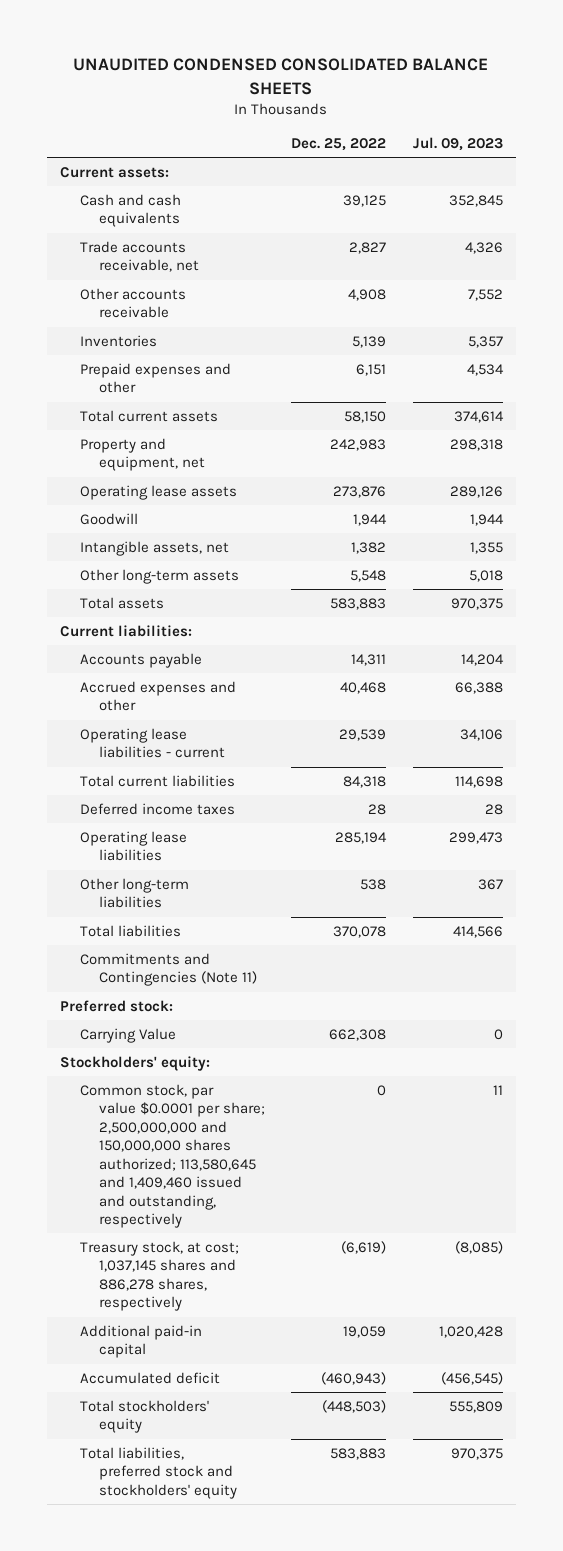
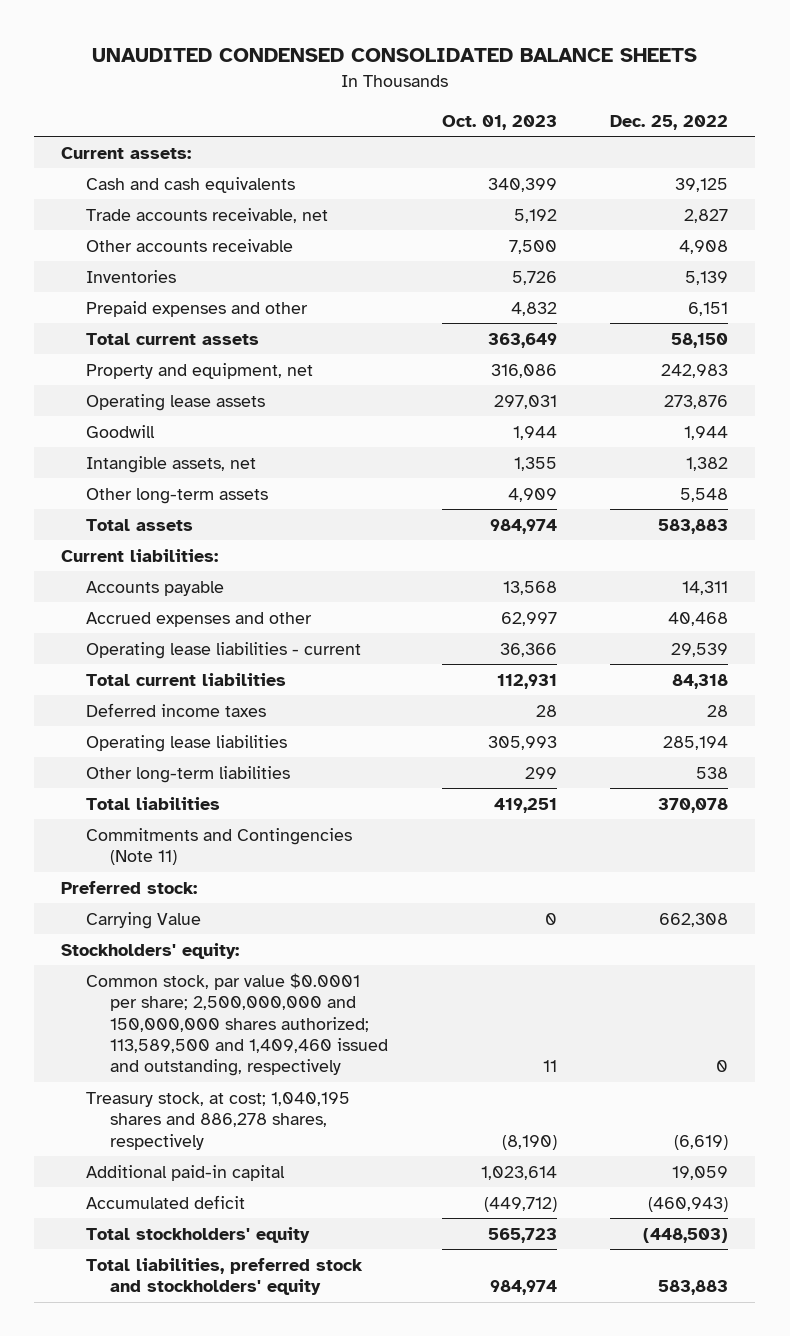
- | Dec. 25, 2022 | Jul. 09, 2023
+ | Oct. 01, 2023 | Dec. 25, 2022
- Common stock, par value $0.0001 per share; 2,500,000,000 and 150,000,000 shares authorized; 113,580,645 and 1,409,460 issued and outstanding, respectively | 0 | 11
- Treasury stock, at cost; 1,037,145 shares and 886,278 shares, respectively | (6,619) | (8,085)
+ Common stock, par value $0.0001 per share; 2,500,000,000 and 150,000,000 shares authorized; 113,589,500 and 1,409,460 issued and outstanding, respectively | 11 | 0
+ Treasury stock, at cost; 1,040,195 shares and 886,278 shares, respectively | (8,190) | (6,619)

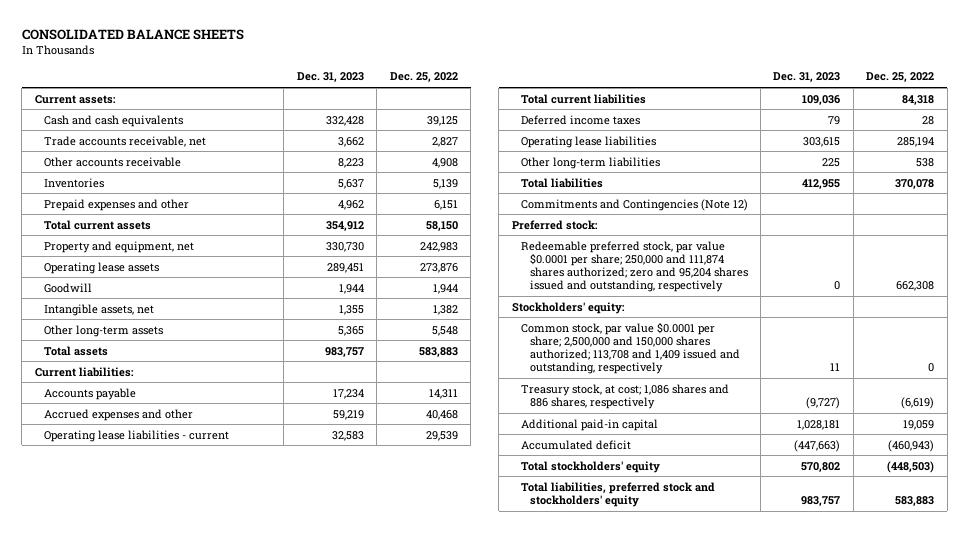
- UNAUDITED CONDENSED CONSOLIDATED BALANCE SHEETS
+ CONSOLIDATED BALANCE SHEETS
- | Oct. 01, 2023 | Dec. 25, 2022
+ | Dec. 31, 2023 | Dec. 25, 2022
- Commitments and Contingencies (Note 11)
+ Commitments and Contingencies (Note 12)
- Carrying Value | 0 | 662,308
+ Redeemable preferred stock, par value $0.0001 per share; 250,000 and 111,874 shares authorized; zero and 95,204 shares issued and outstanding, respectively | 0 | 662,308
- Common stock, par value $0.0001 per share; 2,500,000,000 and 150,000,000 shares authorized; 113,589,500 and 1,409,460 issued and outstanding, respectively | 11 | 0
- Treasury stock, at cost; 1,040,195 shares and 886,278 shares, respectively | (8,190) | (6,619)
+ Common stock, par value $0.0001 per share; 2,500,000 and 150,000 shares authorized; 113,708 and 1,409 issued and outstanding, respectively | 11 | 0
+ Treasury stock, at cost; 1,086 shares and 886 shares, respectively | (9,727) | (6,619)

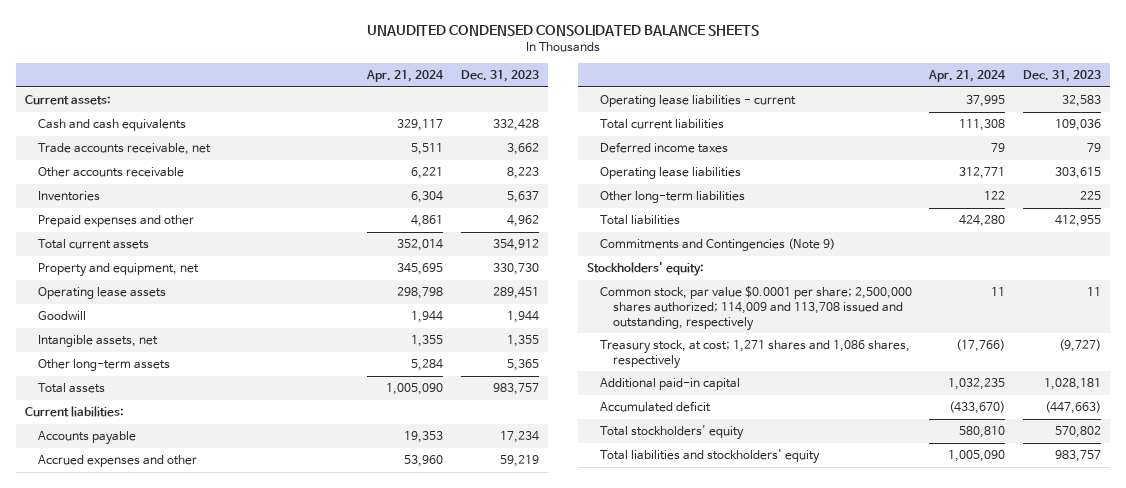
- CONSOLIDATED BALANCE SHEETS
+ UNAUDITED CONDENSED CONSOLIDATED BALANCE SHEETS
- | Dec. 31, 2023 | Dec. 25, 2022
+ | Apr. 21, 2024 | Dec. 31, 2023
- Commitments and Contingencies (Note 12)
- Preferred stock:
- Redeemable preferred stock, par value $0.0001 per share; 250,000 and 111,874 shares authorized; zero and 95,204 shares issued and outstanding, respectively | 0 | 662,308
+ Commitments and Contingencies (Note 9)
- Common stock, par value $0.0001 per share; 2,500,000 and 150,000 shares authorized; 113,708 and 1,409 issued and outstanding, respectively | 11 | 0
- Treasury stock, at cost; 1,086 shares and 886 shares, respectively | (9,727) | (6,619)
+ Common stock, par value $0.0001 per share; 2,500,000 shares authorized; 114,009 and 113,708 issued and outstanding, respectively | 11 | 11
+ Treasury stock, at cost; 1,271 shares and 1,086 shares, respectively | (17,766) | (9,727)
- Total liabilities, preferred stock and stockholders' equity | 983,757 | 583,883
+ Total liabilities and stockholders' equity | 1,005,090 | 983,757

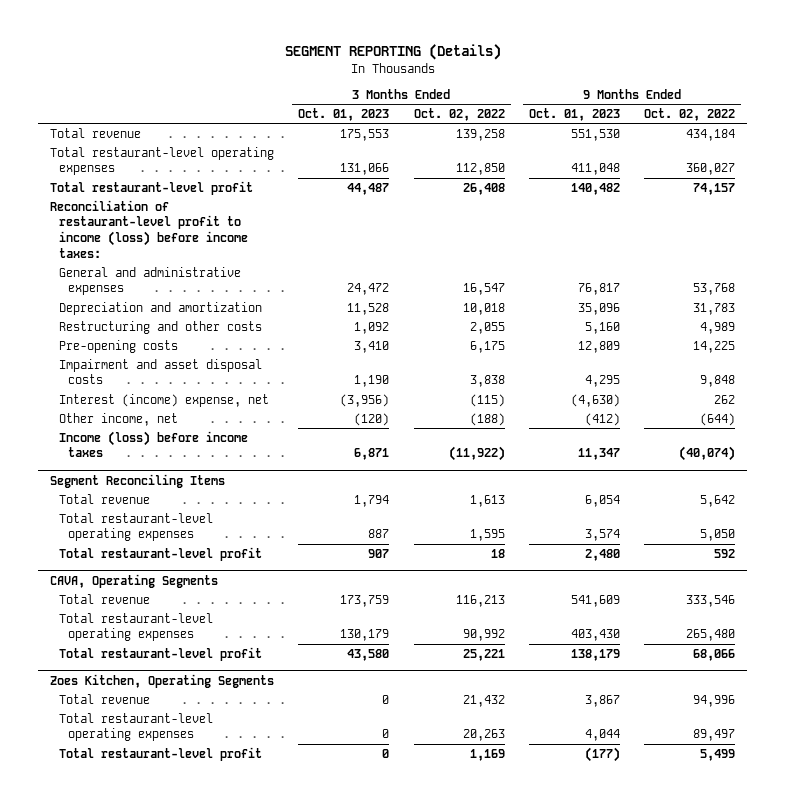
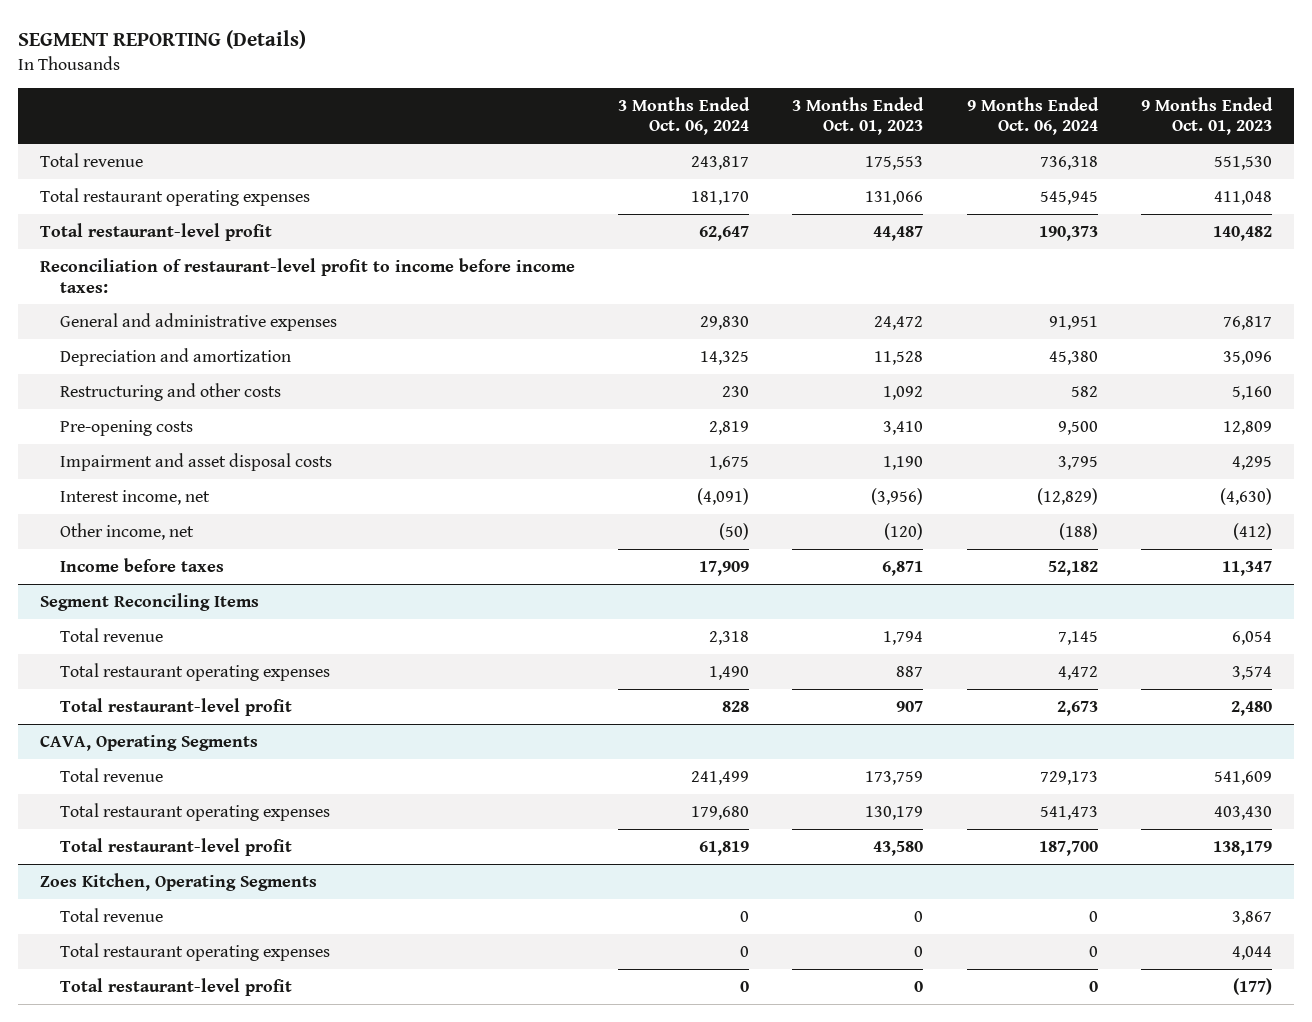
- | 3 Months Ended Oct. 01, 2023 | 3 Months Ended Oct. 02, 2022 | 9 Months Ended Oct. 01, 2023 | 9 Months Ended Oct. 02, 2022
+ | 3 Months Ended Oct. 06, 2024 | 3 Months Ended Oct. 01, 2023 | 9 Months Ended Oct. 06, 2024 | 9 Months Ended Oct. 01, 2023
- Total restaurant-level operating expenses | 131,066 | 112,850 | 411,048 | 360,027
+ Total restaurant operating expenses | 181,170 | 131,066 | 545,945 | 411,048
- Reconciliation of restaurant-level profit to income (loss) before income taxes:
+ Reconciliation of restaurant-level profit to income before income taxes:
- Interest (income) expense, net | (3,956) | (115) | (4,630) | 262
+ Interest income, net | (4,091) | (3,956) | (12,829) | (4,630)
- Income (loss) before income taxes | 6,871 | (11,922) | 11,347 | (40,074)
+ Income before taxes | 17,909 | 6,871 | 52,182 | 11,347
@ Segment Reconciling Items
- Total restaurant-level operating expenses | 887 | 1,595 | 3,574 | 5,050
+ Total restaurant operating expenses | 1,490 | 887 | 4,472 | 3,574
@ CAVA, Operating Segments
- Total restaurant-level operating expenses | 130,179 | 90,992 | 403,430 | 265,480
+ Total restaurant operating expenses | 179,680 | 130,179 | 541,473 | 403,430
@ Zoes Kitchen, Operating Segments
- Total restaurant-level operating expenses | 0 | 20,263 | 4,044 | 89,497
+ Total restaurant operating expenses | 0 | 0 | 0 | 4,044

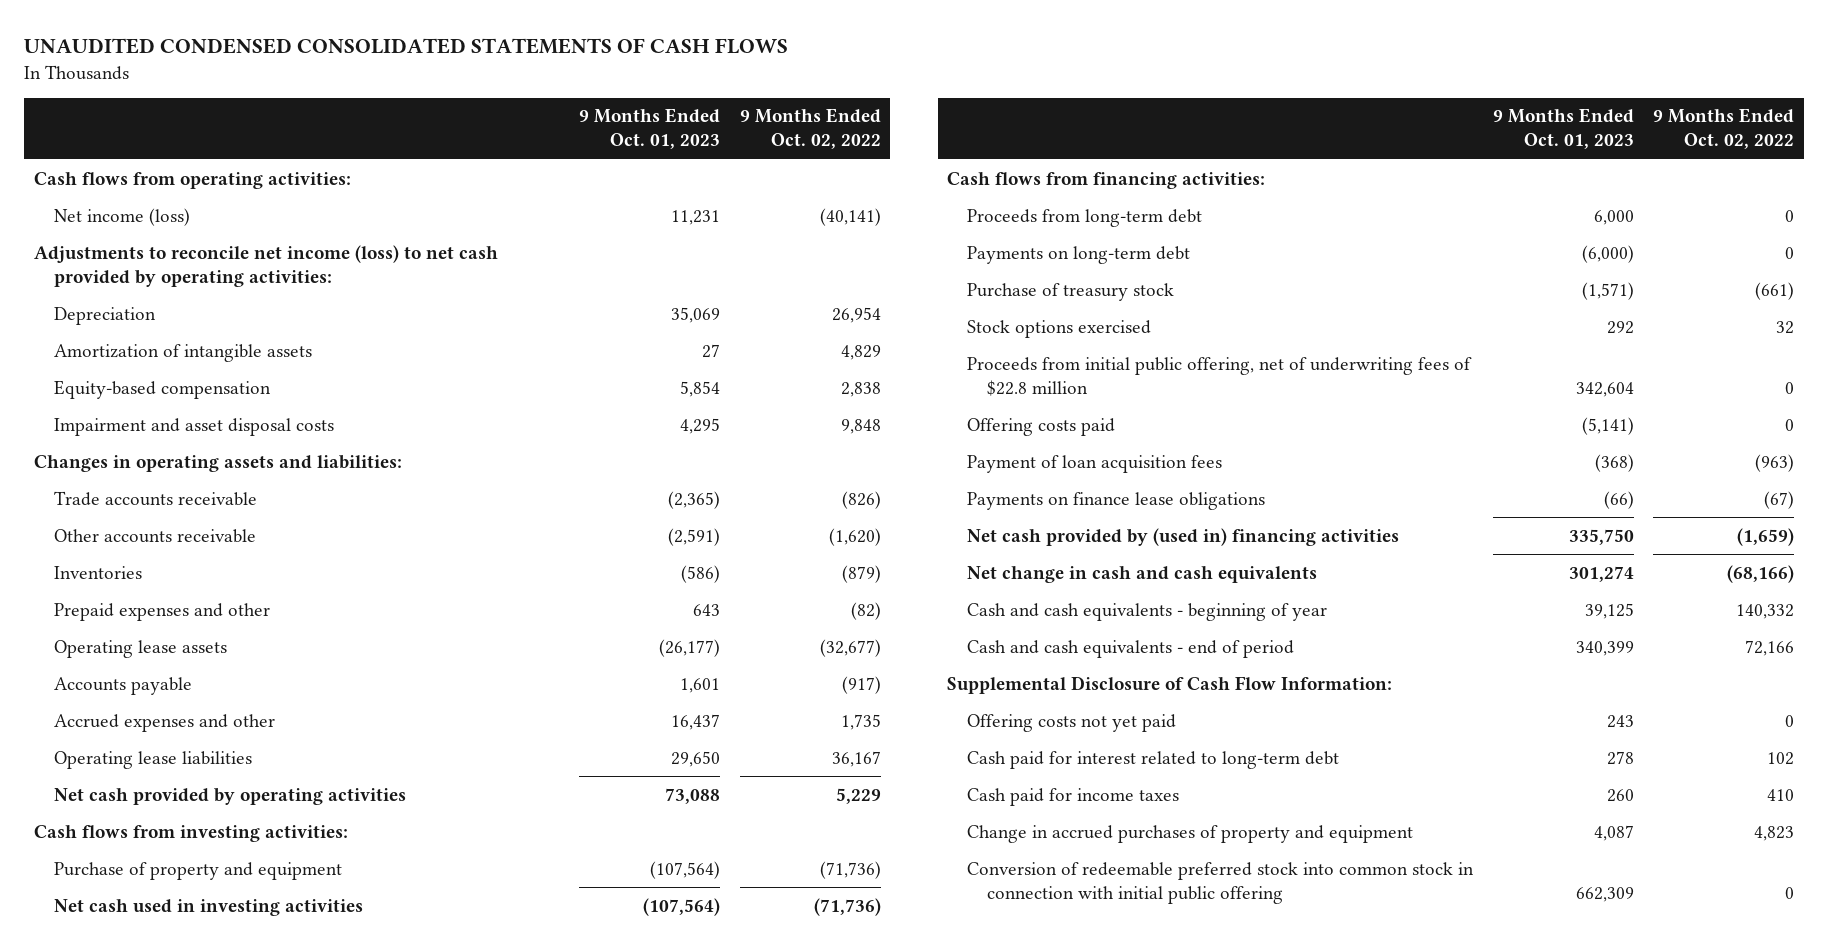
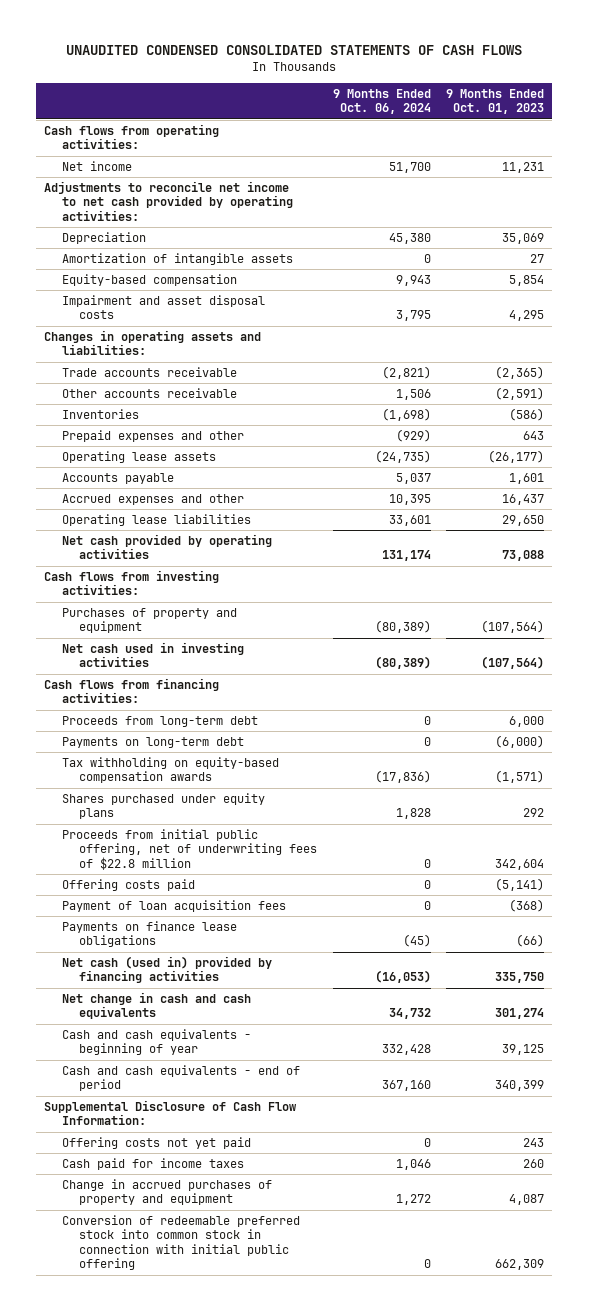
- | 9 Months Ended Oct. 01, 2023 | 9 Months Ended Oct. 02, 2022
+ | 9 Months Ended Oct. 06, 2024 | 9 Months Ended Oct. 01, 2023
- Net income (loss) | 11,231 | (40,141)
- Adjustments to reconcile net income (loss) to net cash provided by operating activities:
+ Net income | 51,700 | 11,231
+ Adjustments to reconcile net income to net cash provided by operating activities:
- Purchase of property and equipment | (107,564) | (71,736)
+ Purchases of property and equipment | (80,389) | (107,564)
- Purchase of treasury stock | (1,571) | (661)
- Stock options exercised | 292 | 32
+ Tax withholding on equity-based compensation awards | (17,836) | (1,571)
+ Shares purchased under equity plans | 1,828 | 292
- Net cash provided by (used in) financing activities | 335,750 | (1,659)
+ Net cash (used in) provided by financing activities | (16,053) | 335,750
- Cash paid for interest related to long-term debt | 278 | 102

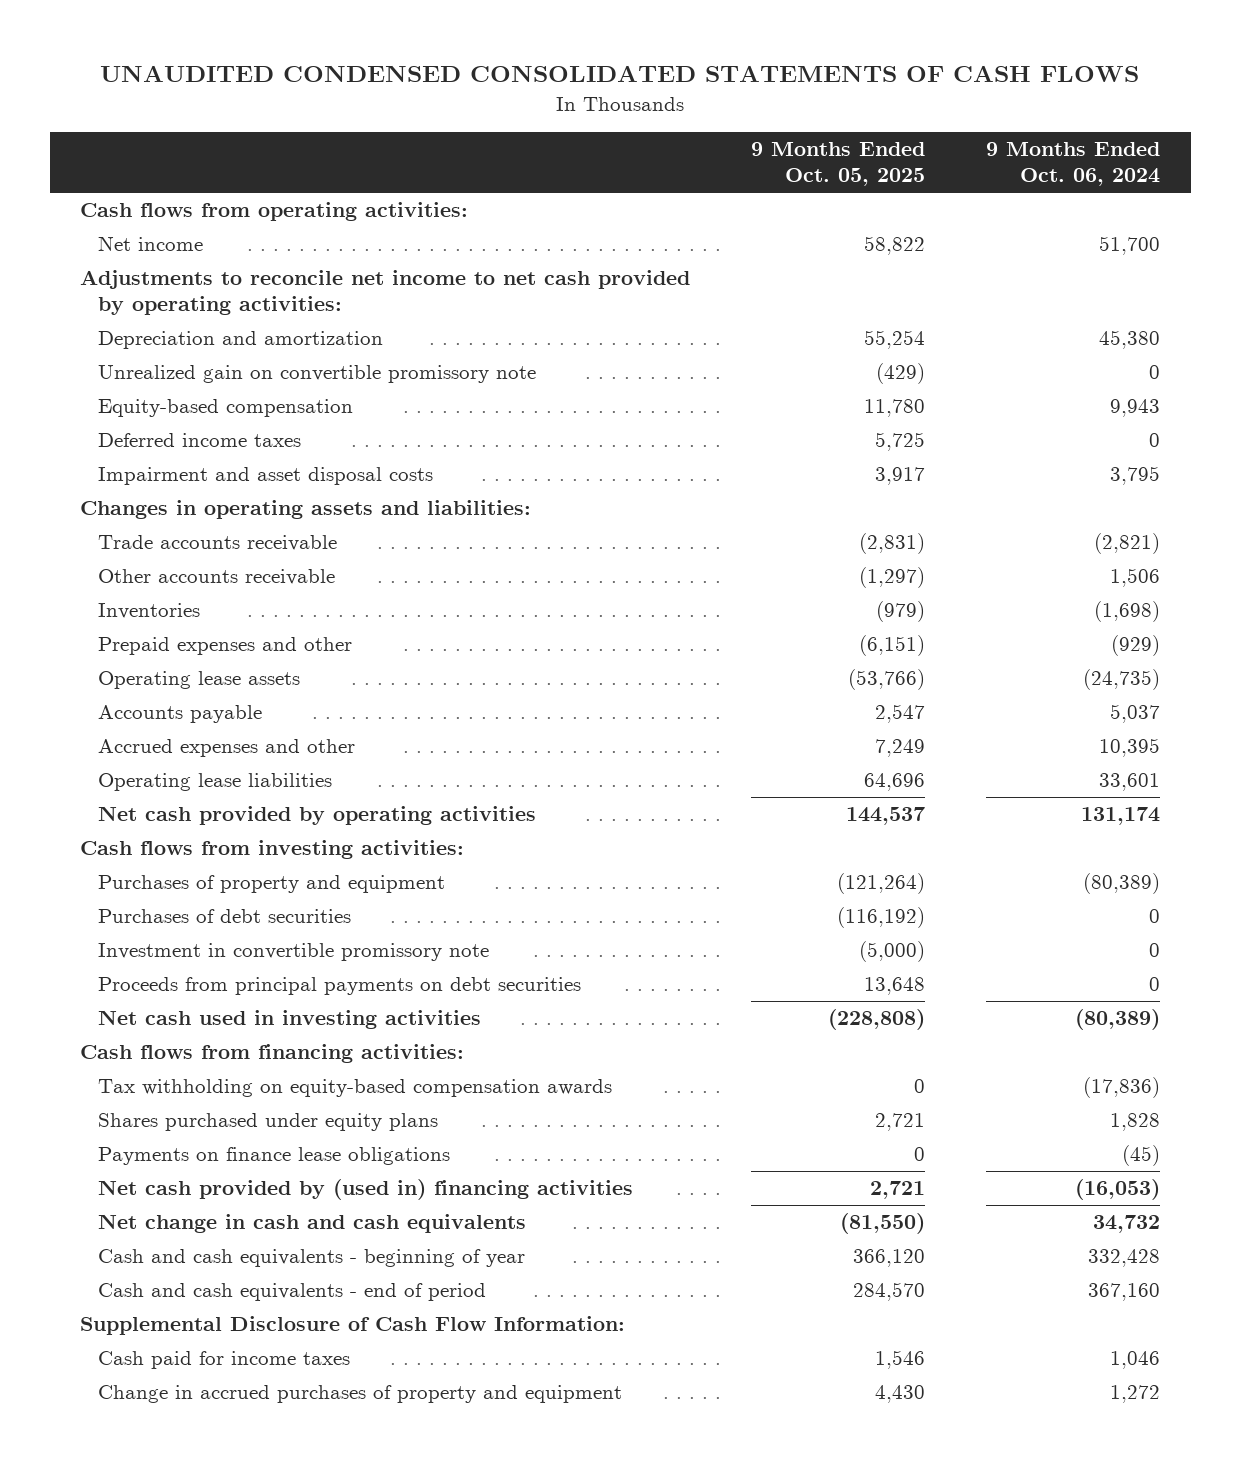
- | 9 Months Ended Oct. 06, 2024 | 9 Months Ended Oct. 01, 2023
+ | 9 Months Ended Oct. 05, 2025 | 9 Months Ended Oct. 06, 2024
- Depreciation | 45,380 | 35,069
- Amortization of intangible assets | 0 | 27
+ Depreciation and amortization | 55,254 | 45,380
+ Unrealized gain on convertible promissory note | (429) | 0
+ Deferred income taxes | 5,725 | 0
+ Purchases of debt securities | (116,192) | 0
+ Investment in convertible promissory note | (5,000) | 0
+ Proceeds from principal payments on debt securities | 13,648 | 0
- Proceeds from long-term debt | 0 | 6,000
- Payments on long-term debt | 0 | (6,000)
- Proceeds from initial public offering, net of underwriting fees of $22.8 million | 0 | 342,604
- Offering costs paid | 0 | (5,141)
- Payment of loan acquisition fees | 0 | (368)
- Net cash (used in) provided by financing activities | (16,053) | 335,750
+ Net cash provided by (used in) financing activities | 2,721 | (16,053)
- Offering costs not yet paid | 0 | 243
- Conversion of redeemable preferred stock into common stock in connection with initial public offering | 0 | 662,309

